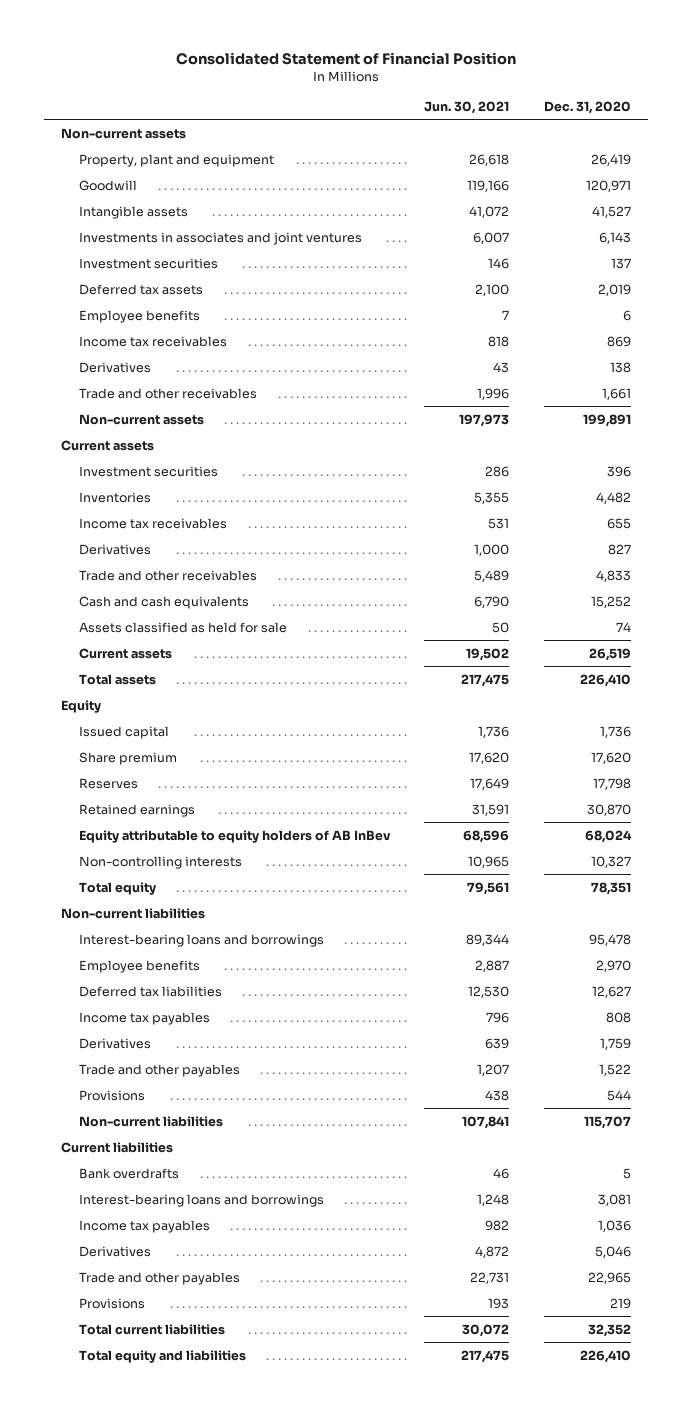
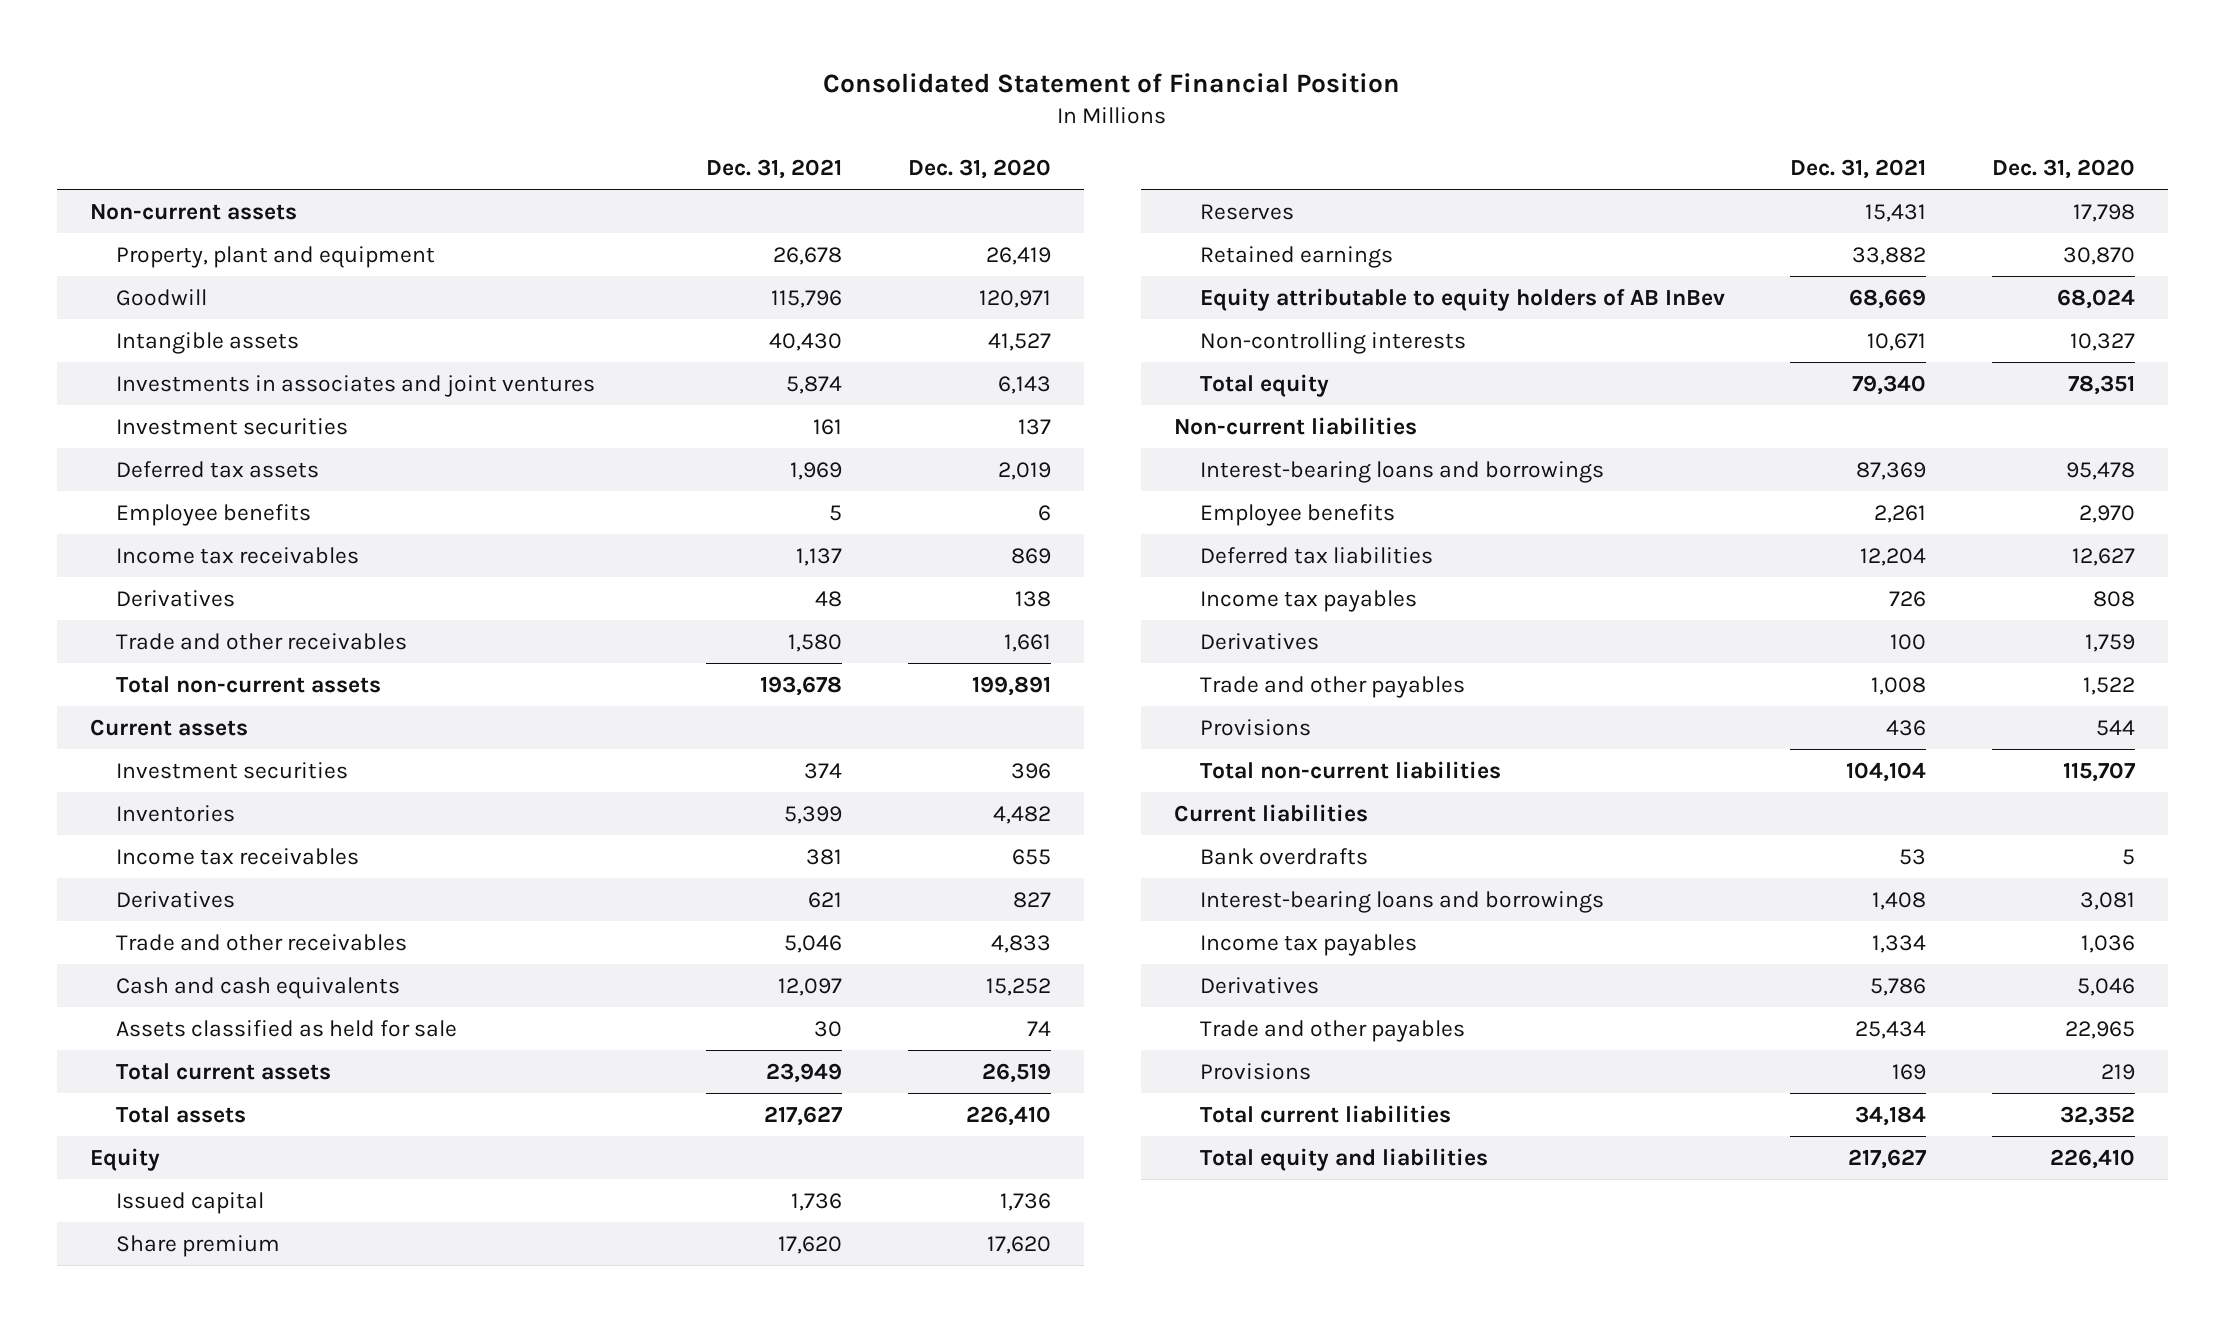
- | Jun. 30, 2021 | Dec. 31, 2020
+ | Dec. 31, 2021 | Dec. 31, 2020
- Non-current assets | 197,973 | 199,891
+ Total non-current assets | 193,678 | 199,891
- Current assets | 19,502 | 26,519
+ Total current assets | 23,949 | 26,519
- Non-current liabilities | 107,841 | 115,707
+ Total non-current liabilities | 104,104 | 115,707

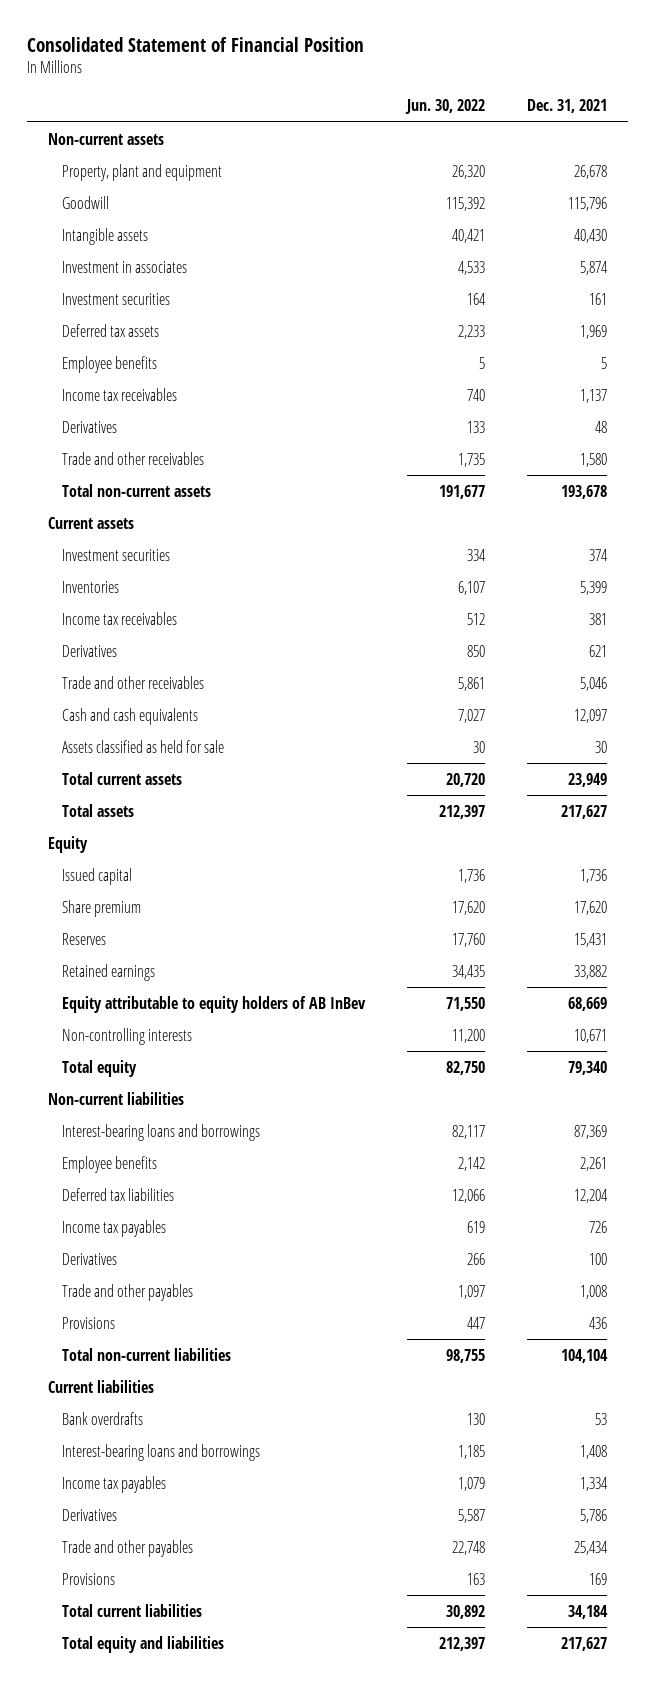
- | Dec. 31, 2021 | Dec. 31, 2020
+ | Jun. 30, 2022 | Dec. 31, 2021
- Investments in associates and joint ventures | 5,874 | 6,143
+ Investment in associates | 4,533 | 5,874

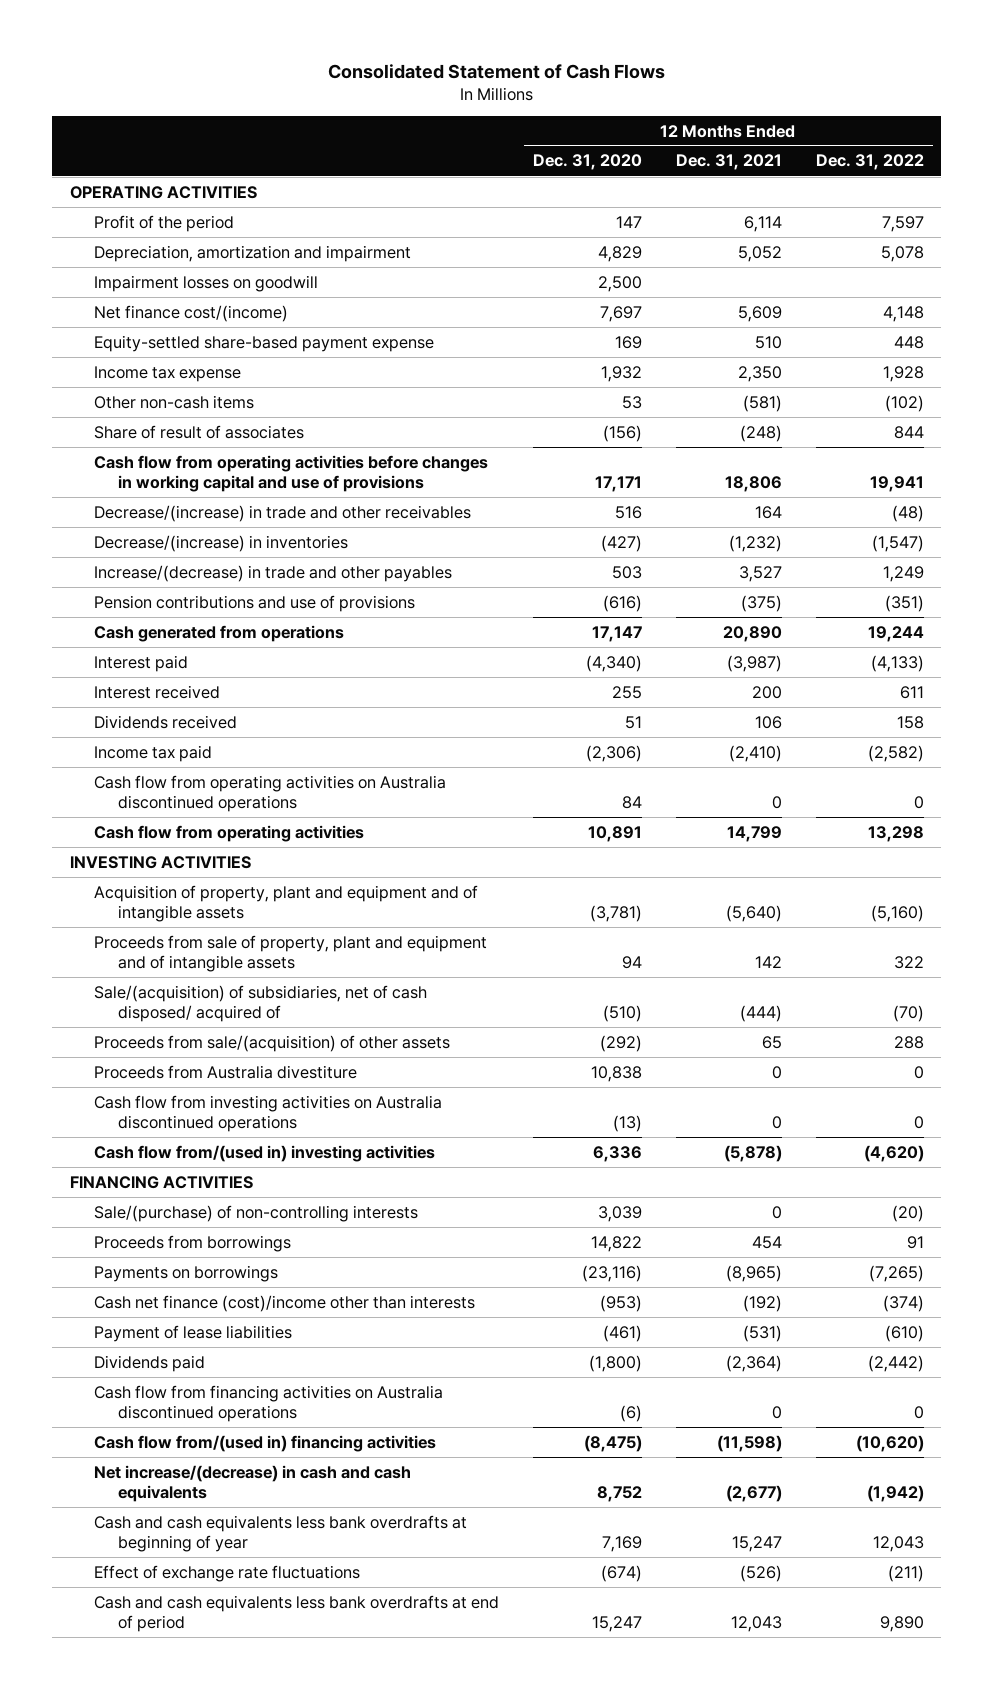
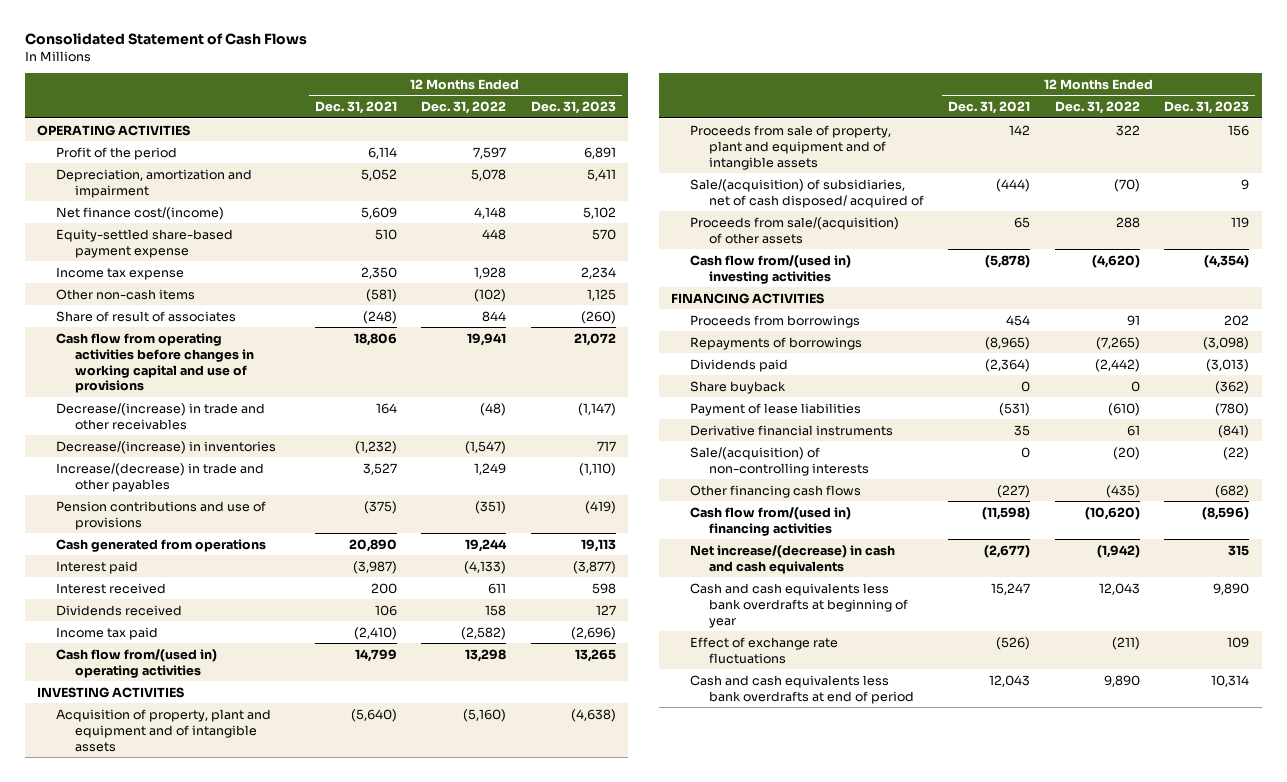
- | 12 Months Ended Dec. 31, 2020 | 12 Months Ended Dec. 31, 2021 | 12 Months Ended Dec. 31, 2022
+ | 12 Months Ended Dec. 31, 2021 | 12 Months Ended Dec. 31, 2022 | 12 Months Ended Dec. 31, 2023
- Impairment losses on goodwill | 2,500 | |
- Cash flow from operating activities on Australia discontinued operations | 84 | 0 | 0
- Cash flow from operating activities | 10,891 | 14,799 | 13,298
+ Cash flow from/(used in) operating activities | 14,799 | 13,298 | 13,265
- Proceeds from Australia divestiture | 10,838 | 0 | 0
- Cash flow from investing activities on Australia discontinued operations | (13) | 0 | 0
- Sale/(purchase) of non-controlling interests | 3,039 | 0 | (20)
- Payments on borrowings | (23,116) | (8,965) | (7,265)
- Cash net finance (cost)/income other than interests | (953) | (192) | (374)
+ Repayments of borrowings | (8,965) | (7,265) | (3,098)
- Cash flow from financing activities on Australia discontinued operations | (6) | 0 | 0
+ Share buyback | 0 | 0 | (362)
moved down: Payment of lease liabilities | (531) | (610) | (780)
+ Derivative financial instruments | 35 | 61 | (841)
+ Sale/(acquisition) of non-controlling interests | 0 | (20) | (22)
+ Other financing cash flows | (227) | (435) | (682)

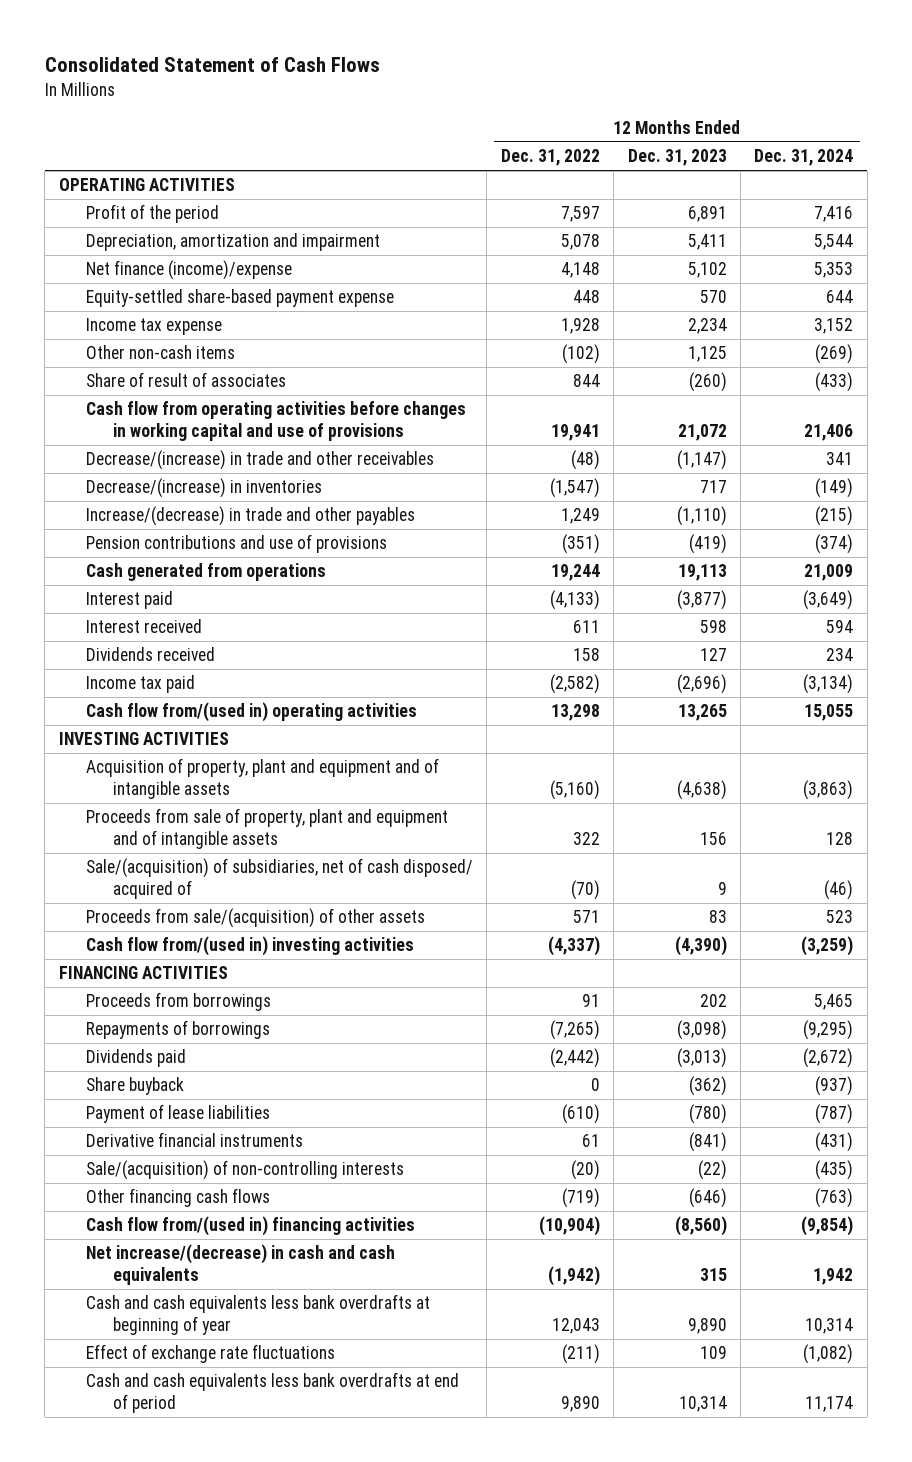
- | 12 Months Ended Dec. 31, 2021 | 12 Months Ended Dec. 31, 2022 | 12 Months Ended Dec. 31, 2023
+ | 12 Months Ended Dec. 31, 2022 | 12 Months Ended Dec. 31, 2023 | 12 Months Ended Dec. 31, 2024
- Net finance cost/(income) | 5,609 | 4,148 | 5,102
+ Net finance (income)/expense | 4,148 | 5,102 | 5,353
- Proceeds from sale/(acquisition) of other assets | 65 | 288 | 119
- Cash flow from/(used in) investing activities | (5,878) | (4,620) | (4,354)
+ Proceeds from sale/(acquisition) of other assets | 571 | 83 | 523
+ Cash flow from/(used in) investing activities | (4,337) | (4,390) | (3,259)
- Other financing cash flows | (227) | (435) | (682)
- Cash flow from/(used in) financing activities | (11,598) | (10,620) | (8,596)
+ Other financing cash flows | (719) | (646) | (763)
+ Cash flow from/(used in) financing activities | (10,904) | (8,560) | (9,854)

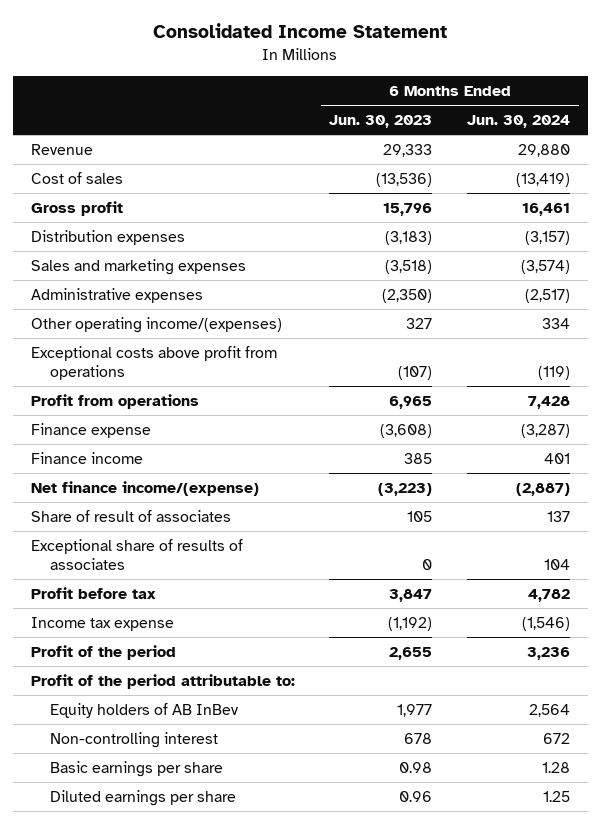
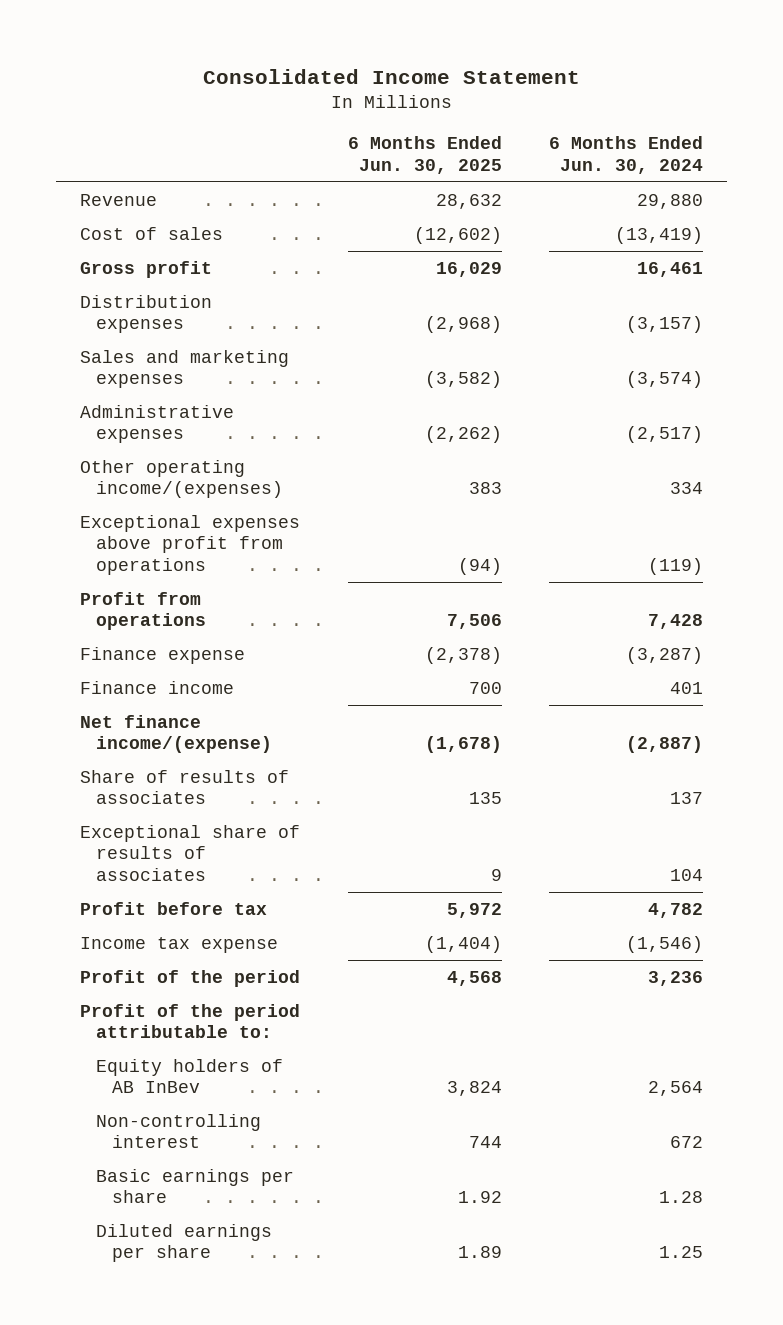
- | 6 Months Ended Jun. 30, 2023 | 6 Months Ended Jun. 30, 2024
+ | 6 Months Ended Jun. 30, 2025 | 6 Months Ended Jun. 30, 2024
- Exceptional costs above profit from operations | (107) | (119)
+ Exceptional expenses above profit from operations | (94) | (119)
- Share of result of associates | 105 | 137
+ Share of results of associates | 135 | 137

